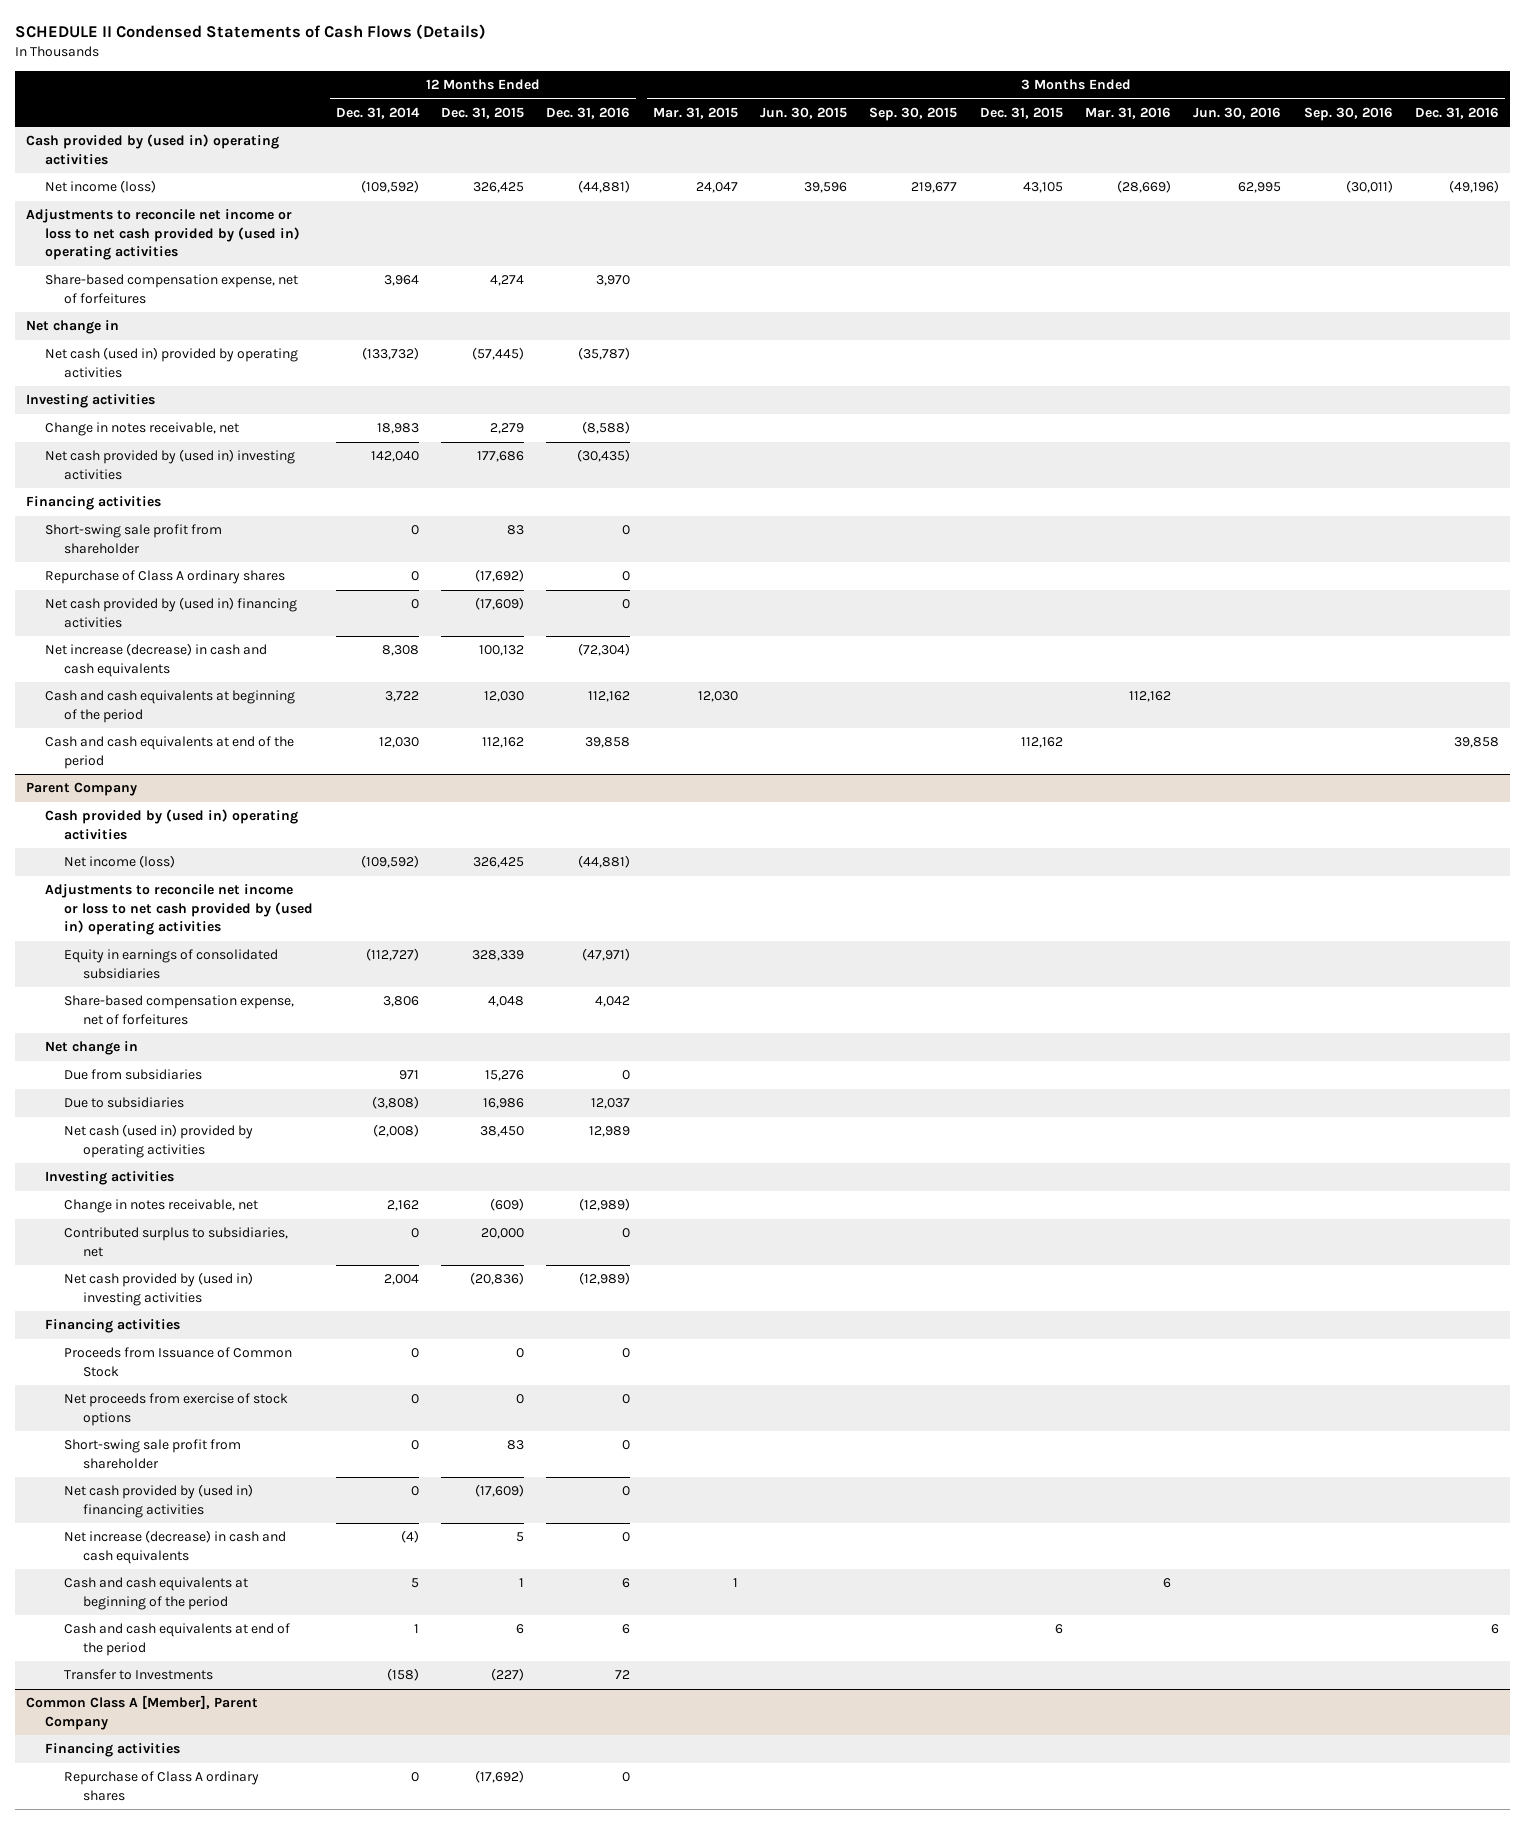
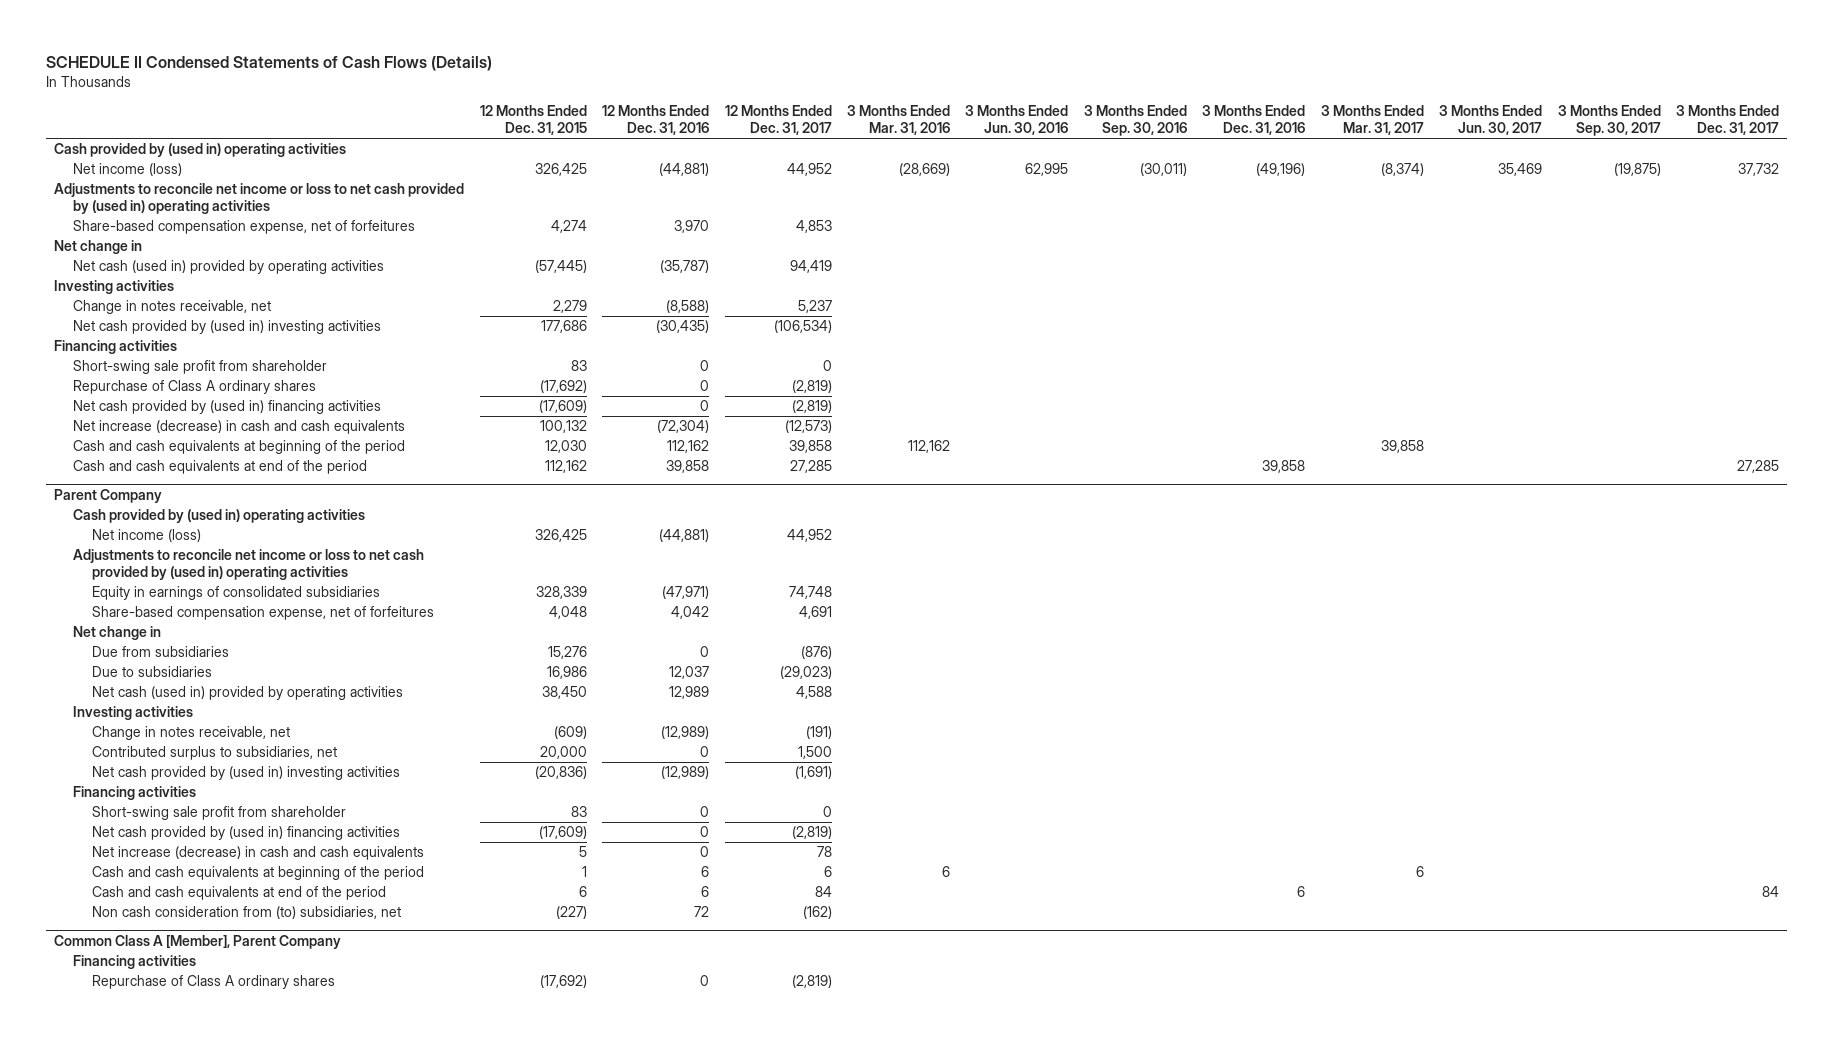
- | 12 Months Ended Dec. 31, 2014 | 12 Months Ended Dec. 31, 2015 | 12 Months Ended Dec. 31, 2016 | 3 Months Ended Mar. 31, 2015 | 3 Months Ended Jun. 30, 2015 | 3 Months Ended Sep. 30, 2015 | 3 Months Ended Dec. 31, 2015 | 3 Months Ended Mar. 31, 2016 | 3 Months Ended Jun. 30, 2016 | 3 Months Ended Sep. 30, 2016 | 3 Months Ended Dec. 31, 2016
+ | 12 Months Ended Dec. 31, 2015 | 12 Months Ended Dec. 31, 2016 | 12 Months Ended Dec. 31, 2017 | 3 Months Ended Mar. 31, 2016 | 3 Months Ended Jun. 30, 2016 | 3 Months Ended Sep. 30, 2016 | 3 Months Ended Dec. 31, 2016 | 3 Months Ended Mar. 31, 2017 | 3 Months Ended Jun. 30, 2017 | 3 Months Ended Sep. 30, 2017 | 3 Months Ended Dec. 31, 2017
@ Parent Company
- Proceeds from Issuance of Common Stock | 0 | 0 | 0 | | | | | | | |
- Net proceeds from exercise of stock options | 0 | 0 | 0 | | | | | | | |
- Transfer to Investments | (158) | (227) | 72 | | | | | | | |
+ Non cash consideration from (to) subsidiaries, net | (227) | 72 | (162) | | | | | | | |

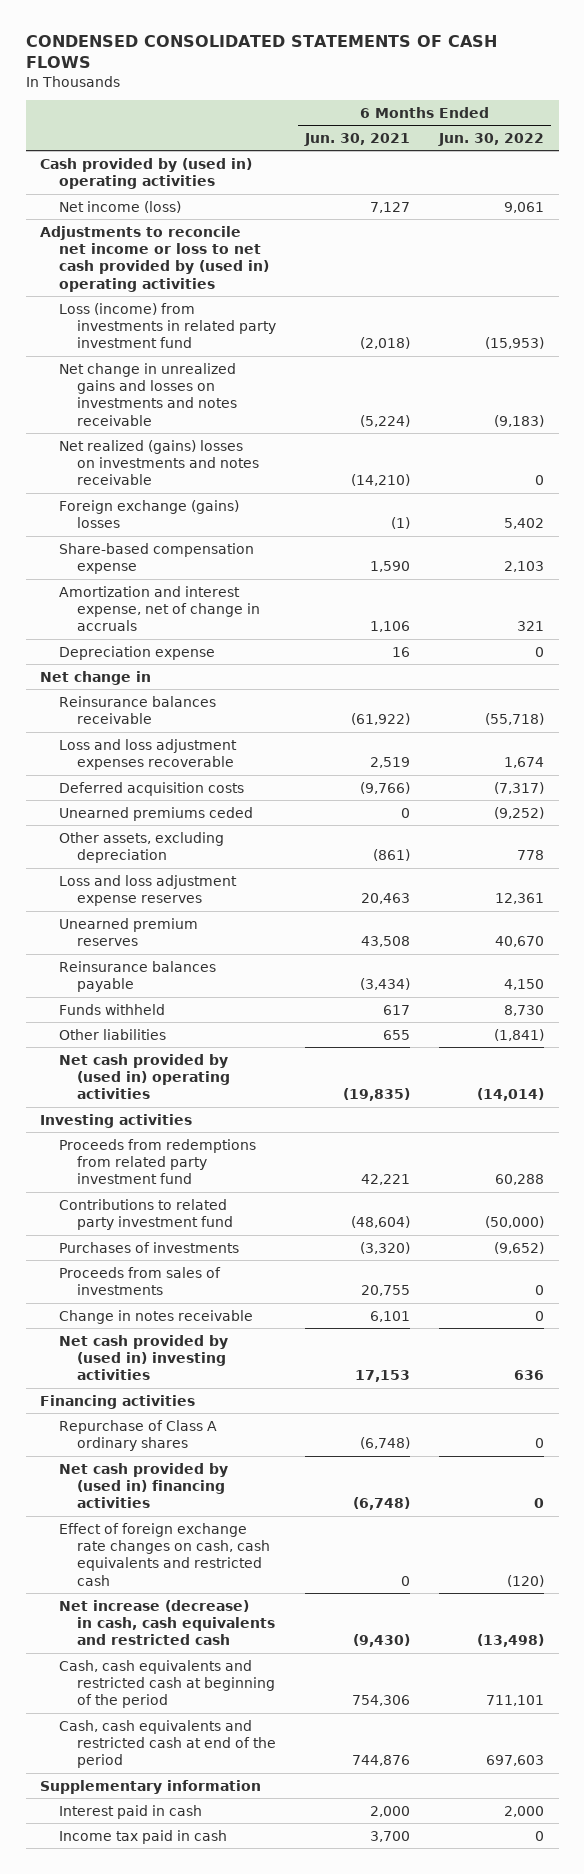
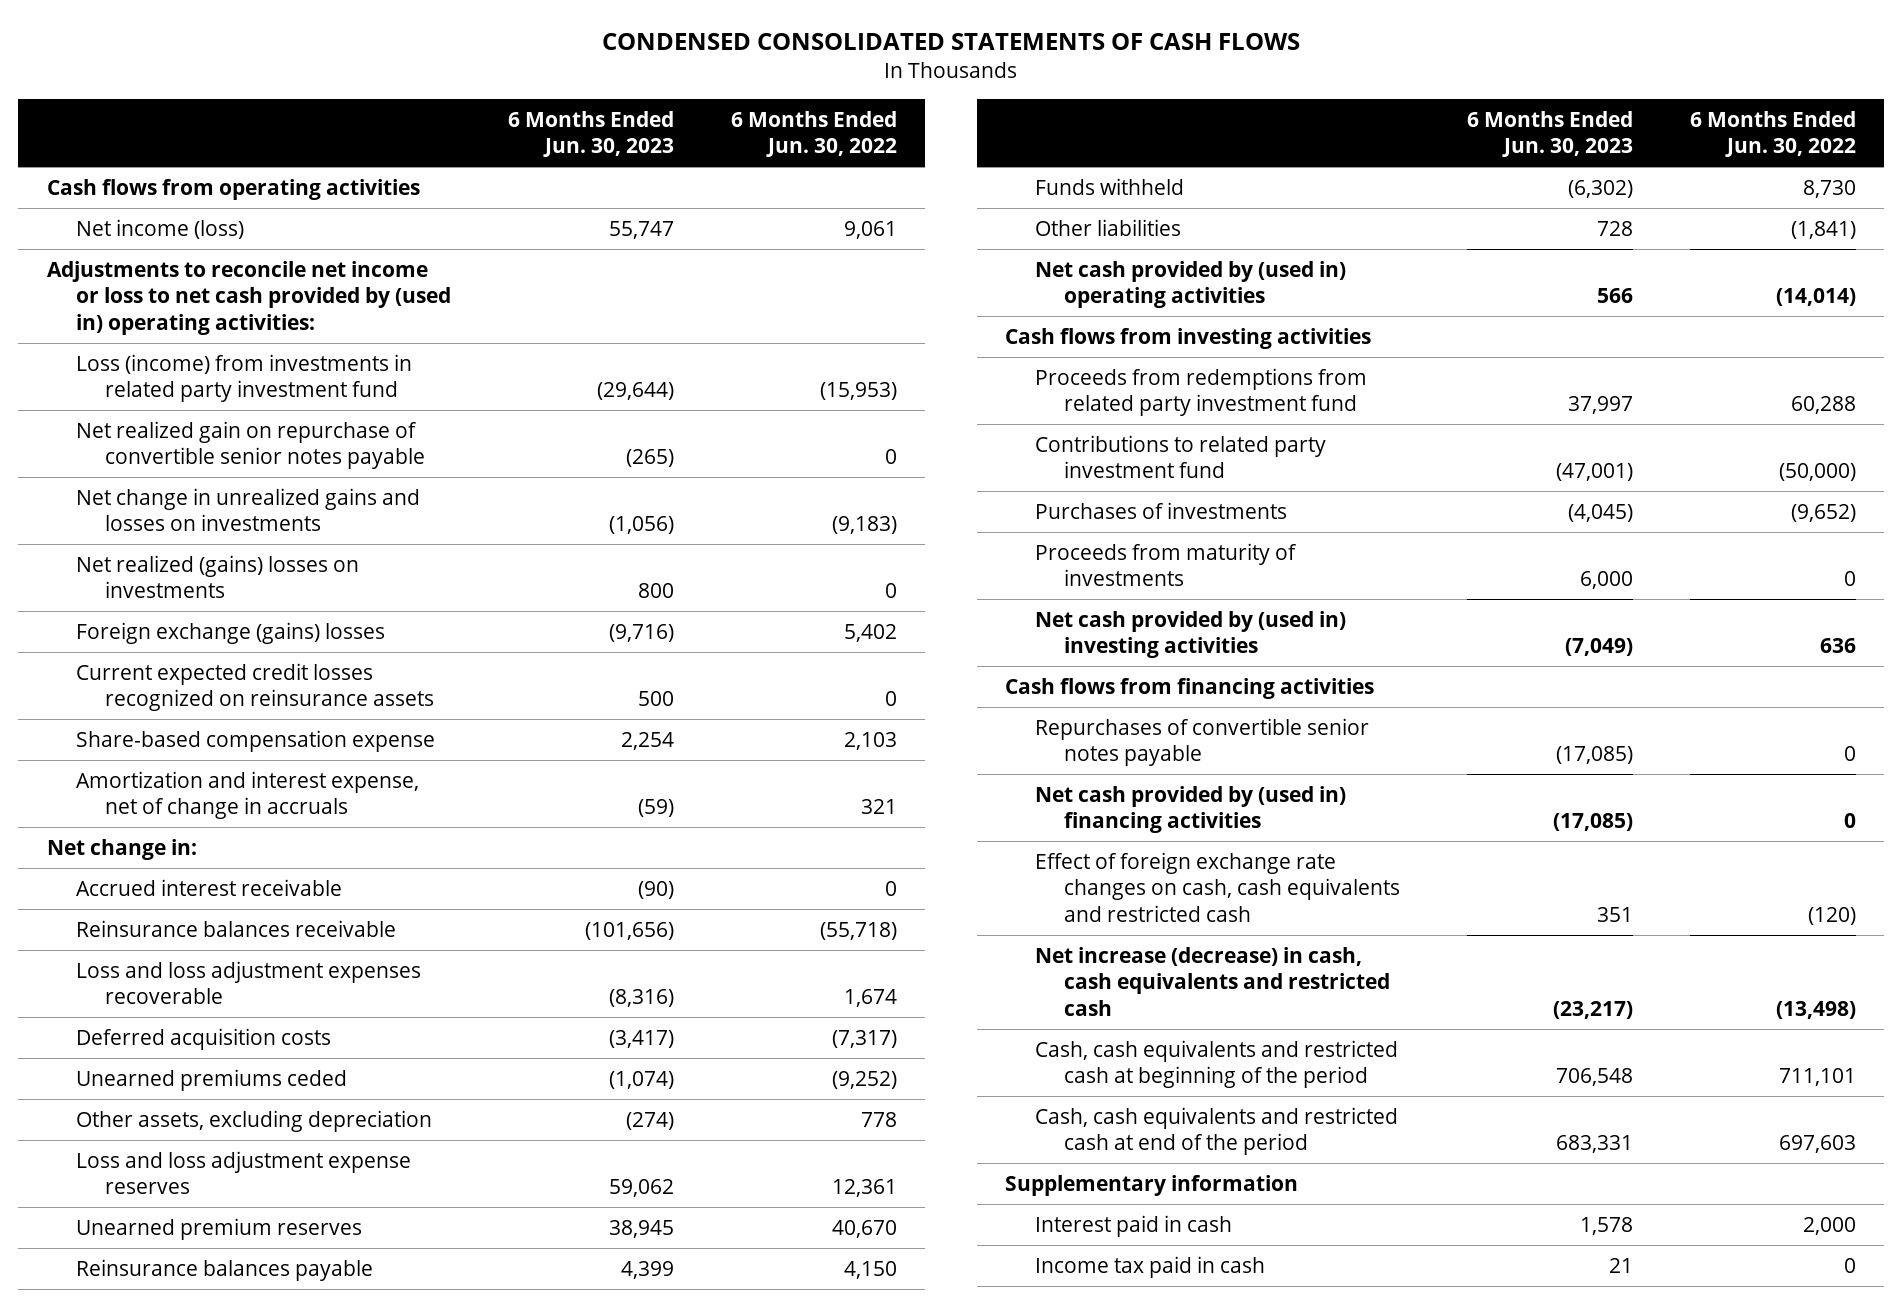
- | 6 Months Ended Jun. 30, 2021 | 6 Months Ended Jun. 30, 2022
+ | 6 Months Ended Jun. 30, 2023 | 6 Months Ended Jun. 30, 2022
- Cash provided by (used in) operating activities
+ Cash flows from operating activities
- Adjustments to reconcile net income or loss to net cash provided by (used in) operating activities
+ Adjustments to reconcile net income or loss to net cash provided by (used in) operating activities:
- Net change in unrealized gains and losses on investments and notes receivable | (5,224) | (9,183)
- Net realized (gains) losses on investments and notes receivable | (14,210) | 0
+ Net realized gain on repurchase of convertible senior notes payable | (265) | 0
+ Net change in unrealized gains and losses on investments | (1,056) | (9,183)
+ Net realized (gains) losses on investments | 800 | 0
+ Current expected credit losses recognized on reinsurance assets | 500 | 0
- Depreciation expense | 16 | 0
- Net change in
+ Net change in:
+ Accrued interest receivable | (90) | 0
- Investing activities
+ Cash flows from investing activities
- Proceeds from sales of investments | 20,755 | 0
- Change in notes receivable | 6,101 | 0
+ Proceeds from maturity of investments | 6,000 | 0
- Financing activities
- Repurchase of Class A ordinary shares | (6,748) | 0
+ Cash flows from financing activities
+ Repurchases of convertible senior notes payable | (17,085) | 0

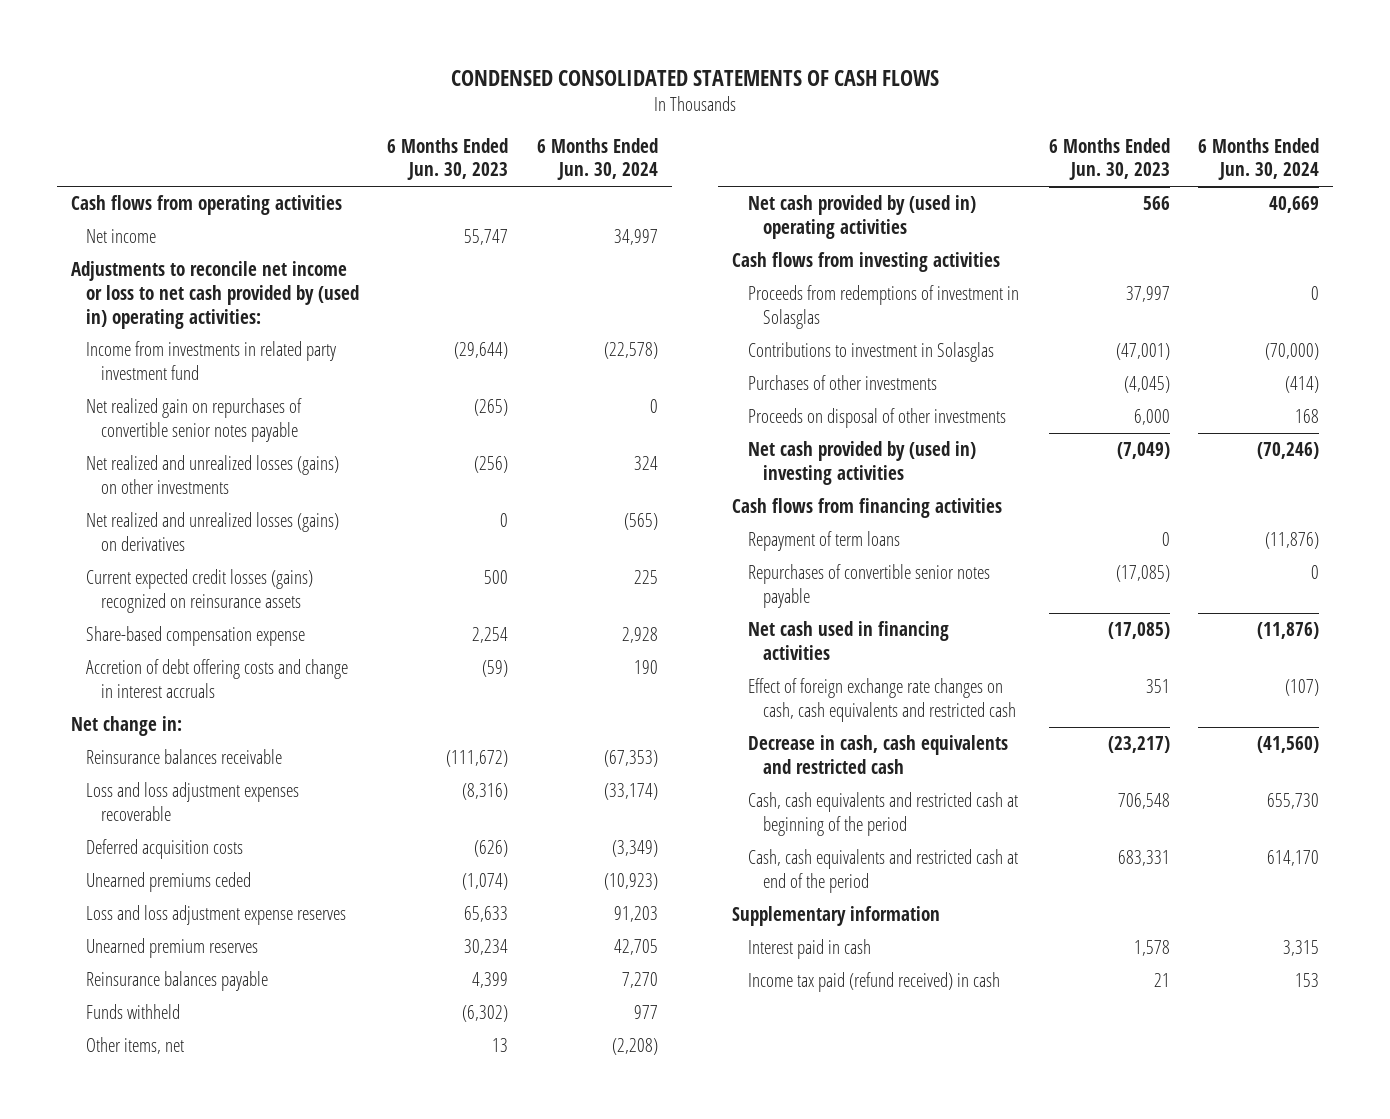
- | 6 Months Ended Jun. 30, 2023 | 6 Months Ended Jun. 30, 2022
+ | 6 Months Ended Jun. 30, 2023 | 6 Months Ended Jun. 30, 2024
- Net income (loss) | 55,747 | 9,061
+ Net income | 55,747 | 34,997
- Loss (income) from investments in related party investment fund | (29,644) | (15,953)
- Net realized gain on repurchase of convertible senior notes payable | (265) | 0
- Net change in unrealized gains and losses on investments | (1,056) | (9,183)
- Net realized (gains) losses on investments | 800 | 0
- Foreign exchange (gains) losses | (9,716) | 5,402
- Current expected credit losses recognized on reinsurance assets | 500 | 0
+ Income from investments in related party investment fund | (29,644) | (22,578)
+ Net realized gain on repurchases of convertible senior notes payable | (265) | 0
+ Net realized and unrealized losses (gains) on other investments | (256) | 324
+ Net realized and unrealized losses (gains) on derivatives | 0 | (565)
+ Current expected credit losses (gains) recognized on reinsurance assets | 500 | 225
- Amortization and interest expense, net of change in accruals | (59) | 321
+ Accretion of debt offering costs and change in interest accruals | (59) | 190
- Accrued interest receivable | (90) | 0
- Reinsurance balances receivable | (101,656) | (55,718)
+ Reinsurance balances receivable | (111,672) | (67,353)
- Deferred acquisition costs | (3,417) | (7,317)
+ Deferred acquisition costs | (626) | (3,349)
- Other assets, excluding depreciation | (274) | 778
- Loss and loss adjustment expense reserves | 59,062 | 12,361
- Unearned premium reserves | 38,945 | 40,670
+ Loss and loss adjustment expense reserves | 65,633 | 91,203
+ Unearned premium reserves | 30,234 | 42,705
- Other liabilities | 728 | (1,841)
+ Other items, net | 13 | (2,208)
- Proceeds from redemptions from related party investment fund | 37,997 | 60,288
- Contributions to related party investment fund | (47,001) | (50,000)
- Purchases of investments | (4,045) | (9,652)
- Proceeds from maturity of investments | 6,000 | 0
+ Proceeds from redemptions of investment in Solasglas | 37,997 | 0
+ Contributions to investment in Solasglas | (47,001) | (70,000)
+ Purchases of other investments | (4,045) | (414)
+ Proceeds on disposal of other investments | 6,000 | 168
+ Repayment of term loans | 0 | (11,876)
- Net cash provided by (used in) financing activities | (17,085) | 0
+ Net cash used in financing activities | (17,085) | (11,876)
- Net increase (decrease) in cash, cash equivalents and restricted cash | (23,217) | (13,498)
+ Decrease in cash, cash equivalents and restricted cash | (23,217) | (41,560)
- Income tax paid in cash | 21 | 0
+ Income tax paid (refund received) in cash | 21 | 153

